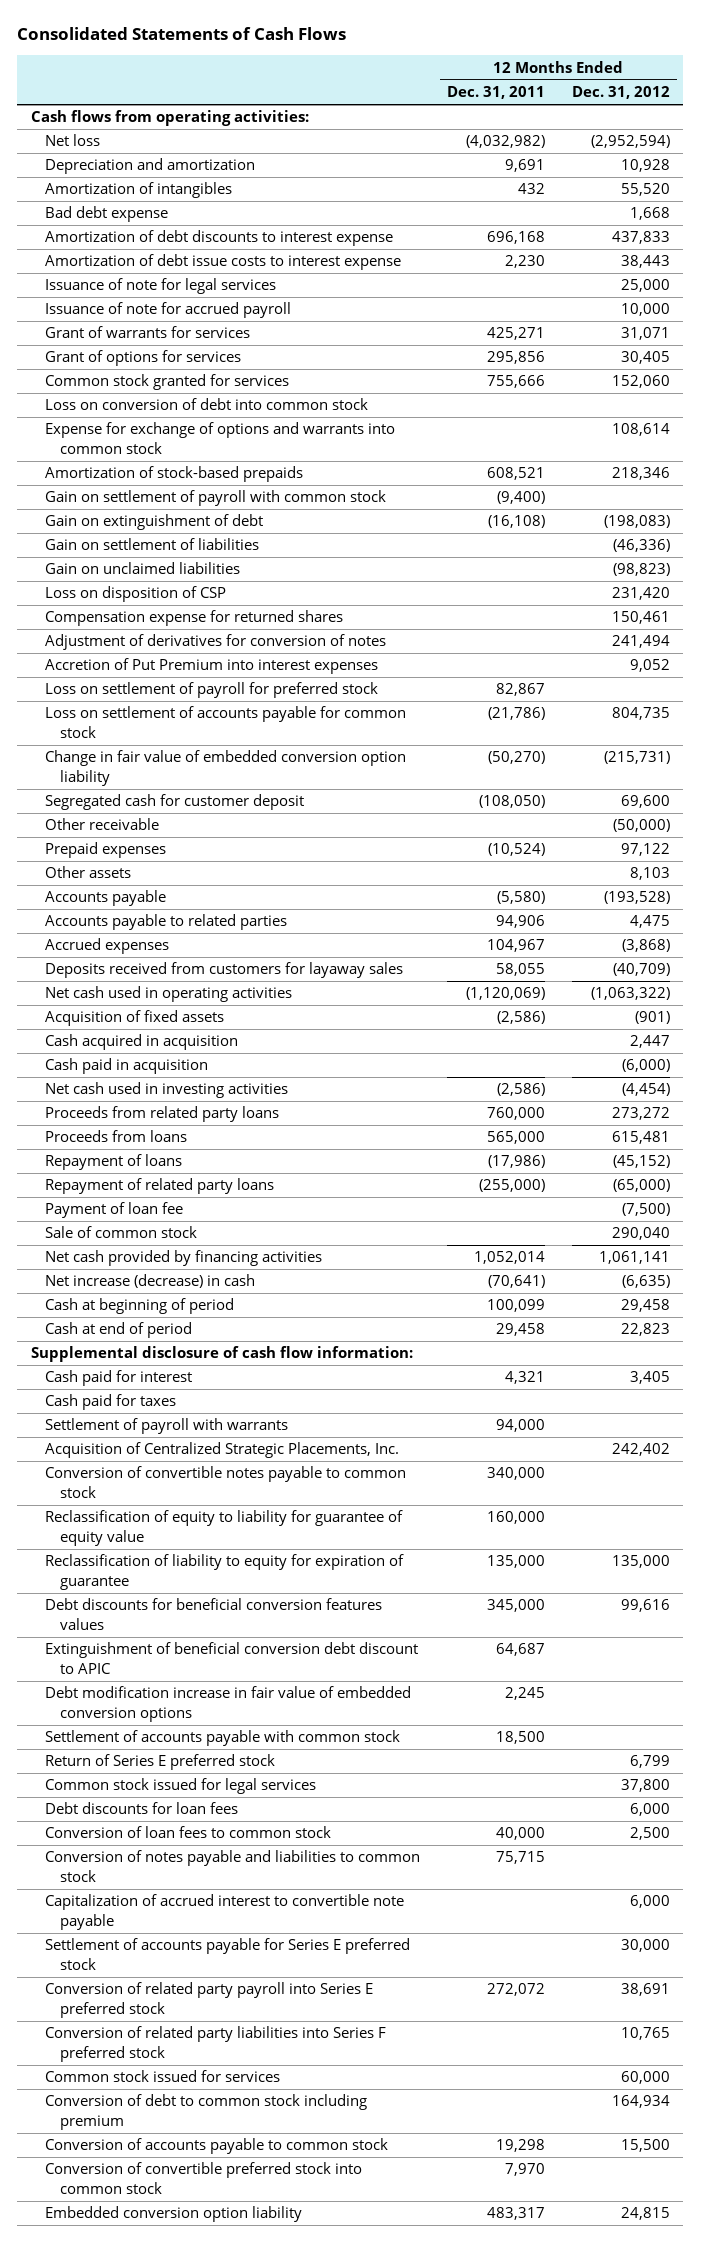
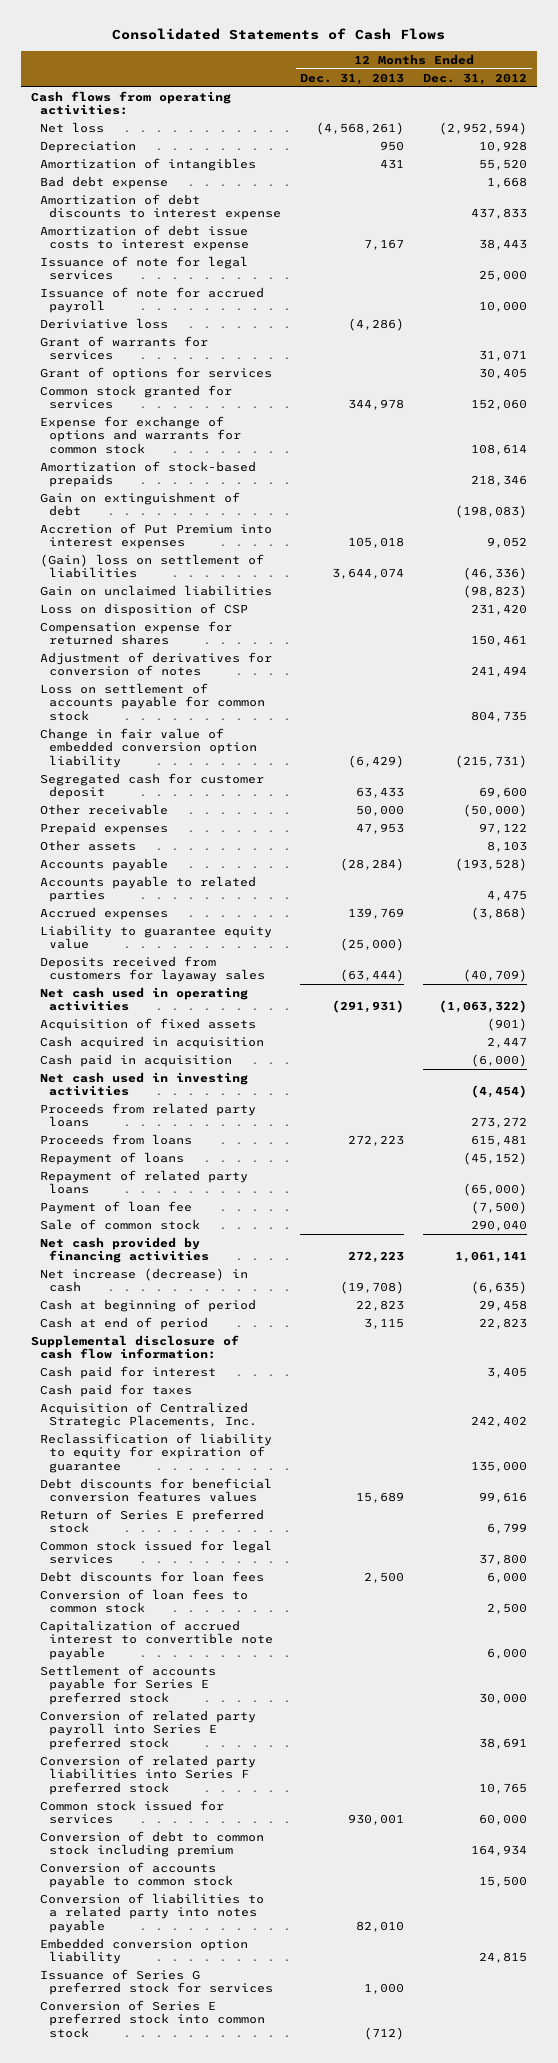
- | 12 Months Ended Dec. 31, 2011 | 12 Months Ended Dec. 31, 2012
+ | 12 Months Ended Dec. 31, 2013 | 12 Months Ended Dec. 31, 2012
- Depreciation and amortization | 9,691 | 10,928
+ Depreciation | 950 | 10,928
+ Deriviative loss | (4,286) |
- Loss on conversion of debt into common stock
- Expense for exchange of options and warrants into common stock | | 108,614
+ Expense for exchange of options and warrants for common stock | | 108,614
- Gain on settlement of payroll with common stock | (9,400) |
- Gain on settlement of liabilities | | (46,336)
moved up: Accretion of Put Premium into interest expenses | 105,018 | 9,052
+ (Gain) loss on settlement of liabilities | 3,644,074 | (46,336)
- Loss on settlement of payroll for preferred stock | 82,867 |
+ Liability to guarantee equity value | (25,000) |
- Settlement of payroll with warrants | 94,000 |
- Conversion of convertible notes payable to common stock | 340,000 |
- Reclassification of equity to liability for guarantee of equity value | 160,000 |
- Extinguishment of beneficial conversion debt discount to APIC | 64,687 |
- Debt modification increase in fair value of embedded conversion options | 2,245 |
- Settlement of accounts payable with common stock | 18,500 |
- Conversion of notes payable and liabilities to common stock | 75,715 |
- Conversion of convertible preferred stock into common stock | 7,970 |
+ Conversion of liabilities to a related party into notes payable | 82,010 |
+ Issuance of Series G preferred stock for services | 1,000 |
+ Conversion of Series E preferred stock into common stock | (712) |

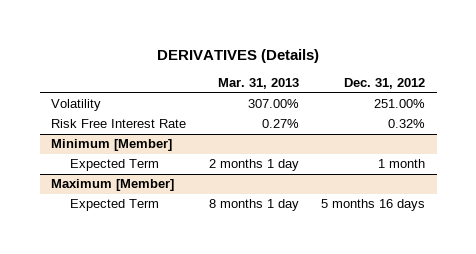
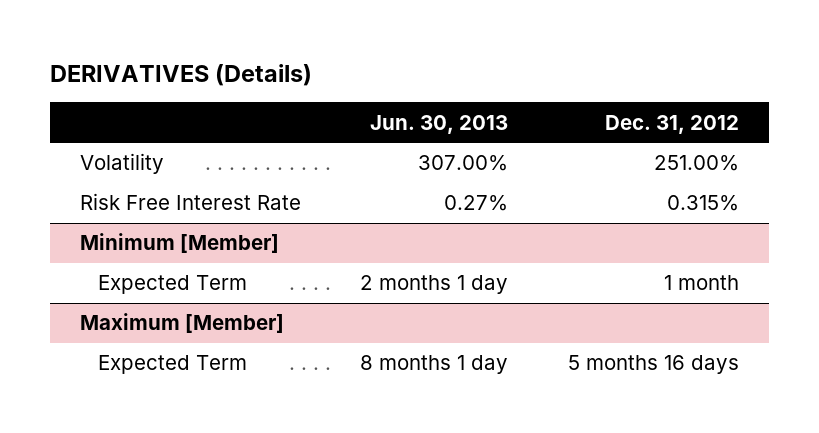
- | Mar. 31, 2013 | Dec. 31, 2012
+ | Jun. 30, 2013 | Dec. 31, 2012
- Risk Free Interest Rate | 0.27% | 0.32%
+ Risk Free Interest Rate | 0.27% | 0.315%

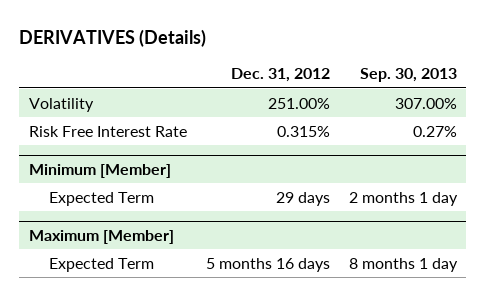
- | Jun. 30, 2013 | Dec. 31, 2012
+ | Dec. 31, 2012 | Sep. 30, 2013
@ Minimum [Member]
- Expected Term | 2 months 1 day | 1 month
+ Expected Term | 29 days | 2 months 1 day

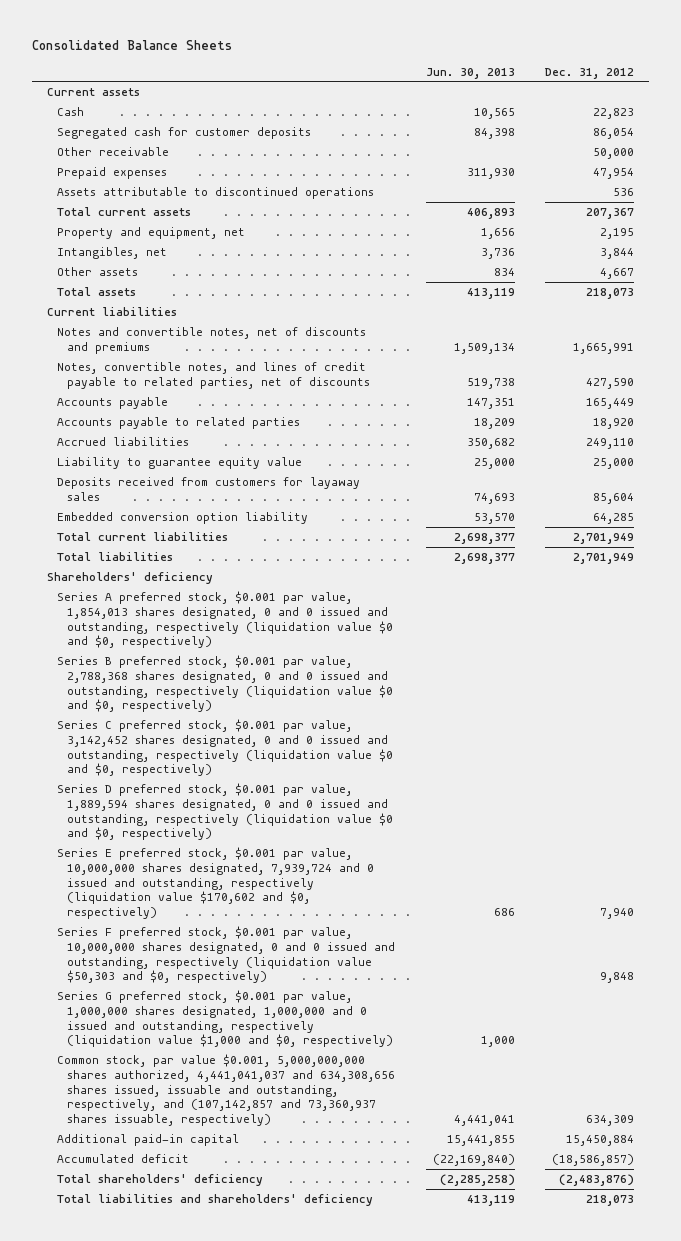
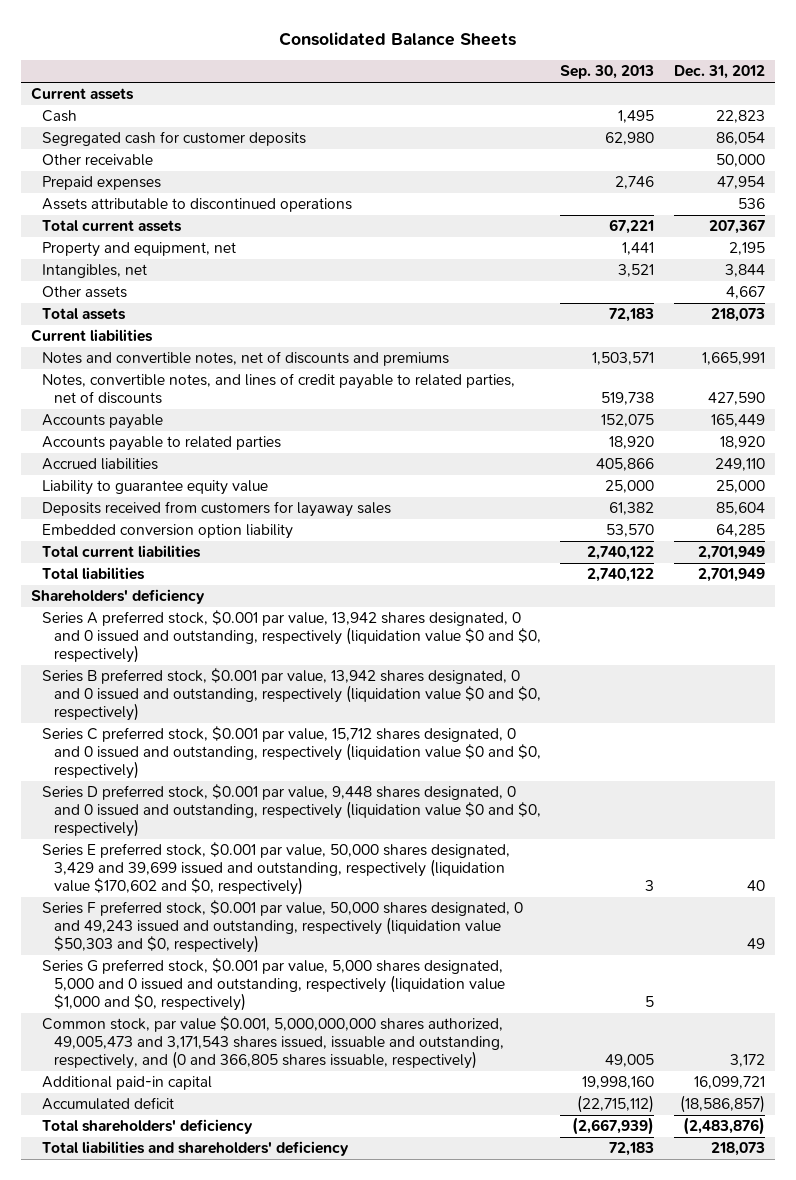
- | Jun. 30, 2013 | Dec. 31, 2012
+ | Sep. 30, 2013 | Dec. 31, 2012
- Series A preferred stock, $0.001 par value, 1,854,013 shares designated, 0 and 0 issued and outstanding, respectively (liquidation value $0 and $0, respectively)
- Series B preferred stock, $0.001 par value, 2,788,368 shares designated, 0 and 0 issued and outstanding, respectively (liquidation value $0 and $0, respectively)
- Series C preferred stock, $0.001 par value, 3,142,452 shares designated, 0 and 0 issued and outstanding, respectively (liquidation value $0 and $0, respectively)
- Series D preferred stock, $0.001 par value, 1,889,594 shares designated, 0 and 0 issued and outstanding, respectively (liquidation value $0 and $0, respectively)
- Series E preferred stock, $0.001 par value, 10,000,000 shares designated, 7,939,724 and 0 issued and outstanding, respectively (liquidation value $170,602 and $0, respectively) | 686 | 7,940
- Series F preferred stock, $0.001 par value, 10,000,000 shares designated, 0 and 0 issued and outstanding, respectively (liquidation value $50,303 and $0, respectively) | | 9,848
- Series G preferred stock, $0.001 par value, 1,000,000 shares designated, 1,000,000 and 0 issued and outstanding, respectively (liquidation value $1,000 and $0, respectively) | 1,000 |
- Common stock, par value $0.001, 5,000,000,000 shares authorized, 4,441,041,037 and 634,308,656 shares issued, issuable and outstanding, respectively, and (107,142,857 and 73,360,937 shares issuable, respectively) | 4,441,041 | 634,309
- Additional paid-in capital | 15,441,855 | 15,450,884
+ Series A preferred stock, $0.001 par value, 13,942 shares designated, 0 and 0 issued and outstanding, respectively (liquidation value $0 and $0, respectively)
+ Series B preferred stock, $0.001 par value, 13,942 shares designated, 0 and 0 issued and outstanding, respectively (liquidation value $0 and $0, respectively)
+ Series C preferred stock, $0.001 par value, 15,712 shares designated, 0 and 0 issued and outstanding, respectively (liquidation value $0 and $0, respectively)
+ Series D preferred stock, $0.001 par value, 9,448 shares designated, 0 and 0 issued and outstanding, respectively (liquidation value $0 and $0, respectively)
+ Series E preferred stock, $0.001 par value, 50,000 shares designated, 3,429 and 39,699 issued and outstanding, respectively (liquidation value $170,602 and $0, respectively) | 3 | 40
+ Series F preferred stock, $0.001 par value, 50,000 shares designated, 0 and 49,243 issued and outstanding, respectively (liquidation value $50,303 and $0, respectively) | | 49
+ Series G preferred stock, $0.001 par value, 5,000 shares designated, 5,000 and 0 issued and outstanding, respectively (liquidation value $1,000 and $0, respectively) | 5 |
+ Common stock, par value $0.001, 5,000,000,000 shares authorized, 49,005,473 and 3,171,543 shares issued, issuable and outstanding, respectively, and (0 and 366,805 shares issuable, respectively) | 49,005 | 3,172
+ Additional paid-in capital | 19,998,160 | 16,099,721

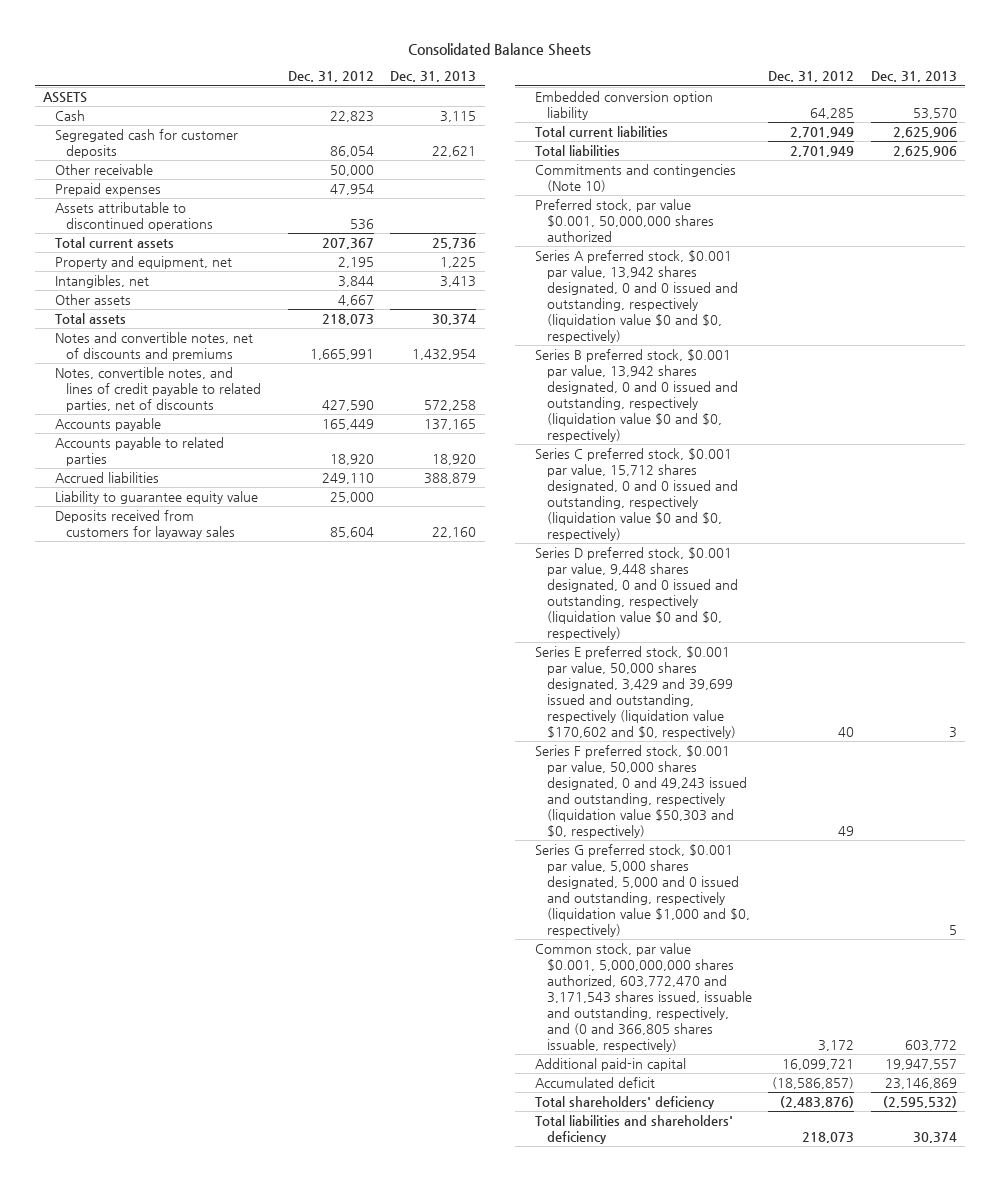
- | Sep. 30, 2013 | Dec. 31, 2012
+ | Dec. 31, 2012 | Dec. 31, 2013
- Current assets
+ ASSETS
- Current liabilities
- Shareholders' deficiency
+ Commitments and contingencies (Note 10)
+ Preferred stock, par value $0.001, 50,000,000 shares authorized
- Common stock, par value $0.001, 5,000,000,000 shares authorized, 49,005,473 and 3,171,543 shares issued, issuable and outstanding, respectively, and (0 and 366,805 shares issuable, respectively) | 49,005 | 3,172
+ Common stock, par value $0.001, 5,000,000,000 shares authorized, 603,772,470 and 3,171,543 shares issued, issuable and outstanding, respectively, and (0 and 366,805 shares issuable, respectively) | 3,172 | 603,772

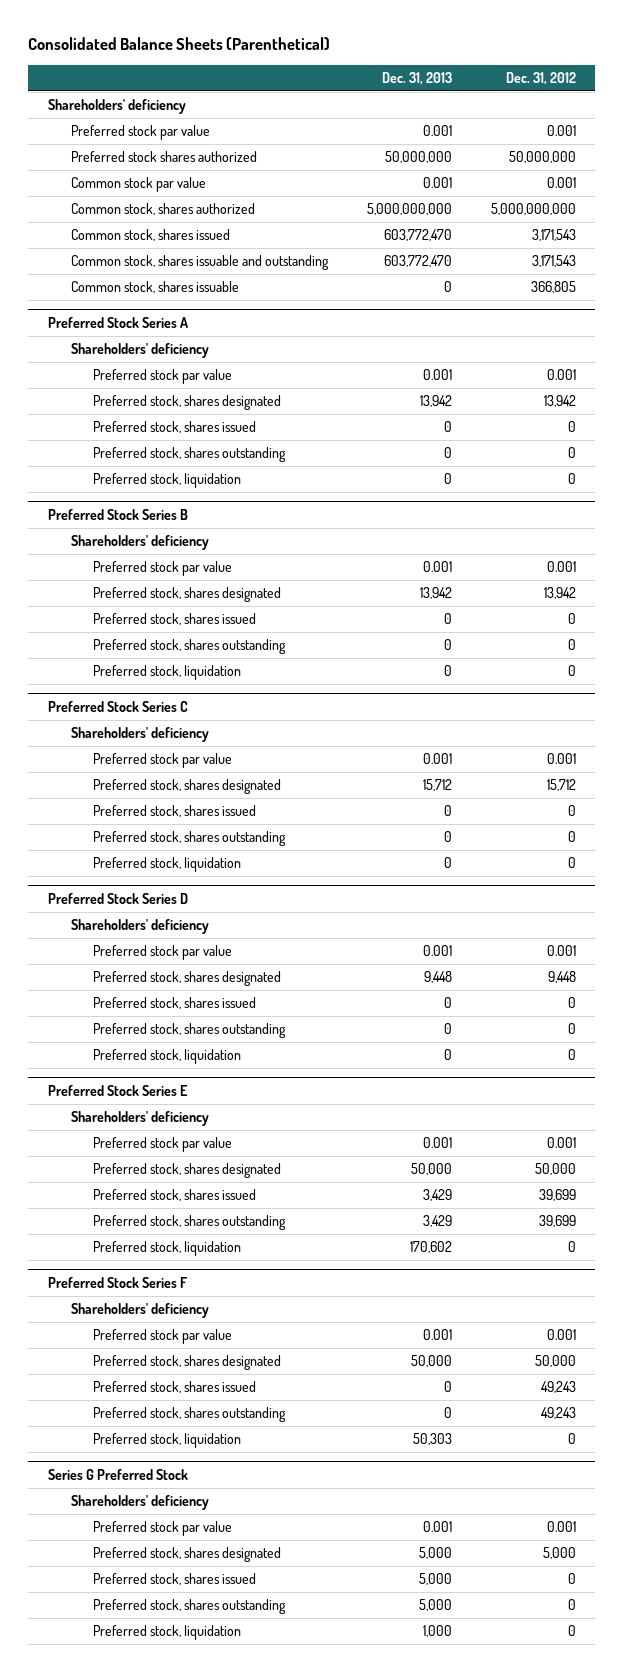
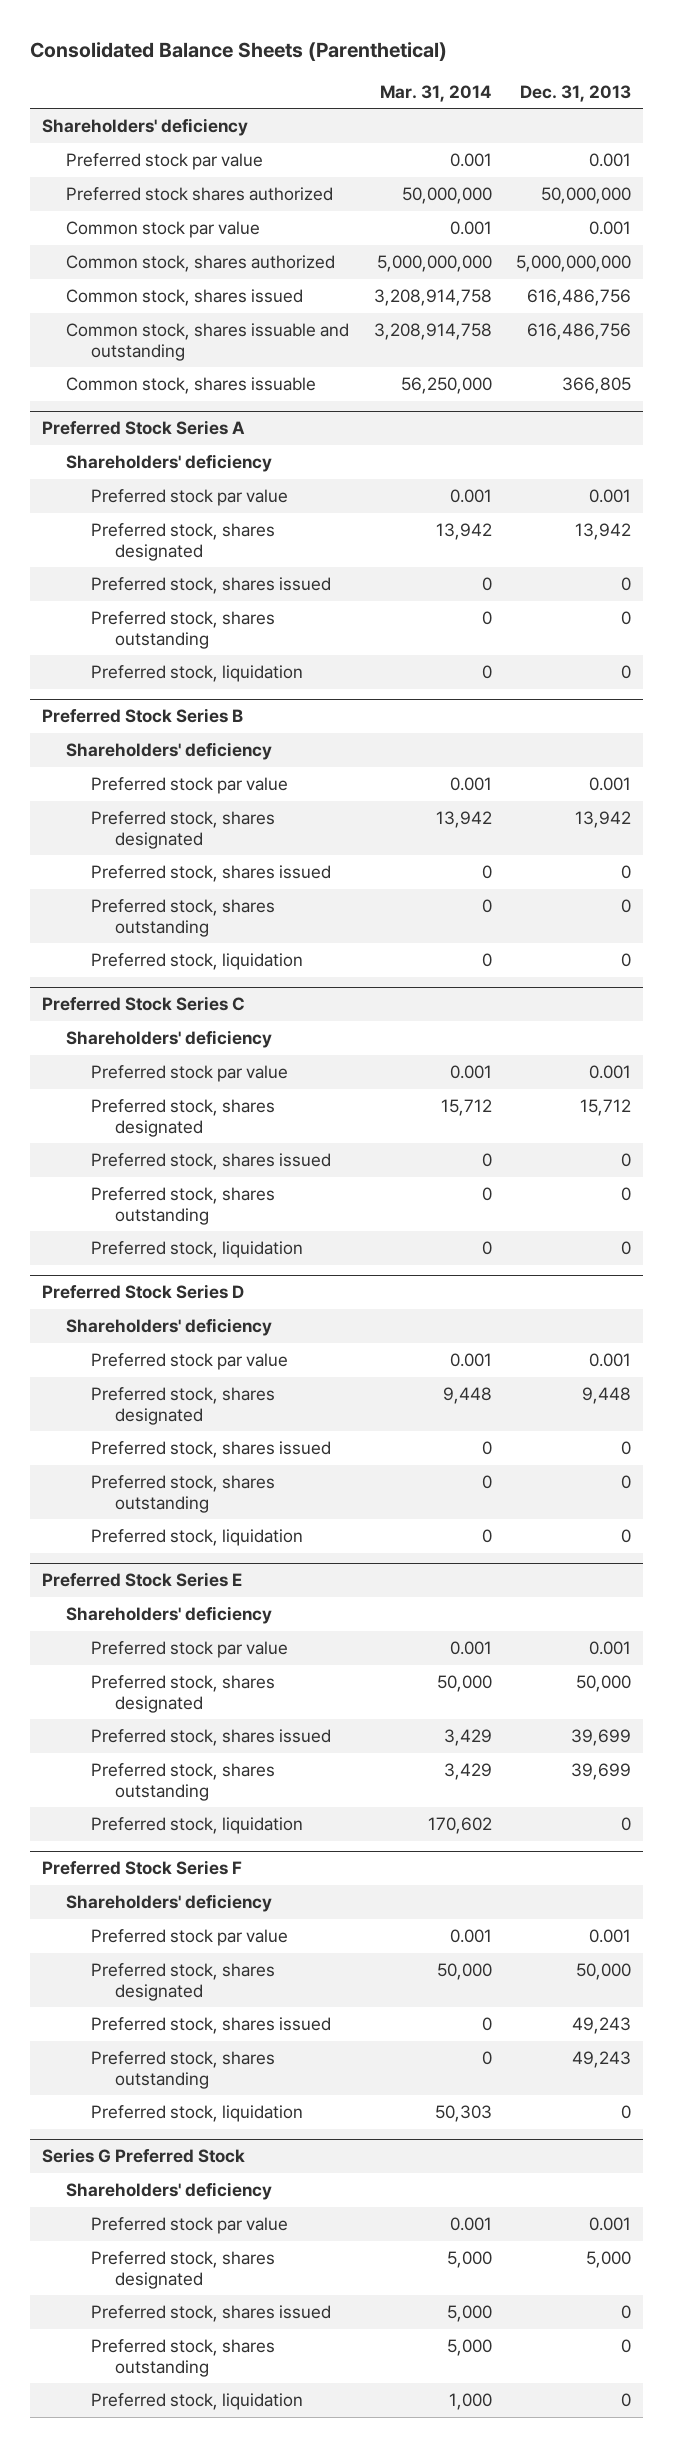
- | Dec. 31, 2013 | Dec. 31, 2012
+ | Mar. 31, 2014 | Dec. 31, 2013
- Common stock, shares issued | 603,772,470 | 3,171,543
- Common stock, shares issuable and outstanding | 603,772,470 | 3,171,543
- Common stock, shares issuable | 0 | 366,805
+ Common stock, shares issued | 3,208,914,758 | 616,486,756
+ Common stock, shares issuable and outstanding | 3,208,914,758 | 616,486,756
+ Common stock, shares issuable | 56,250,000 | 366,805
@ Preferred Stock Series E
- Preferred stock, shares issued | 3,429 | 39,699
- Preferred stock, shares outstanding | 3,429 | 39,699
- Preferred stock, liquidation | 170,602 | 0
+ Preferred stock, shares issued | 3,429 | 39,699
+ Preferred stock, shares outstanding | 3,429 | 39,699
+ Preferred stock, liquidation | 170,602 | 0
@ Preferred Stock Series F
- Preferred stock, shares issued | 0 | 49,243
- Preferred stock, shares outstanding | 0 | 49,243
- Preferred stock, liquidation | 50,303 | 0
+ Preferred stock, shares issued | 0 | 49,243
+ Preferred stock, shares outstanding | 0 | 49,243
+ Preferred stock, liquidation | 50,303 | 0
@ Series G Preferred Stock
- Preferred stock, shares issued | 5,000 | 0
- Preferred stock, shares outstanding | 5,000 | 0
- Preferred stock, liquidation | 1,000 | 0
+ Preferred stock, shares issued | 5,000 | 0
+ Preferred stock, shares outstanding | 5,000 | 0
+ Preferred stock, liquidation | 1,000 | 0

